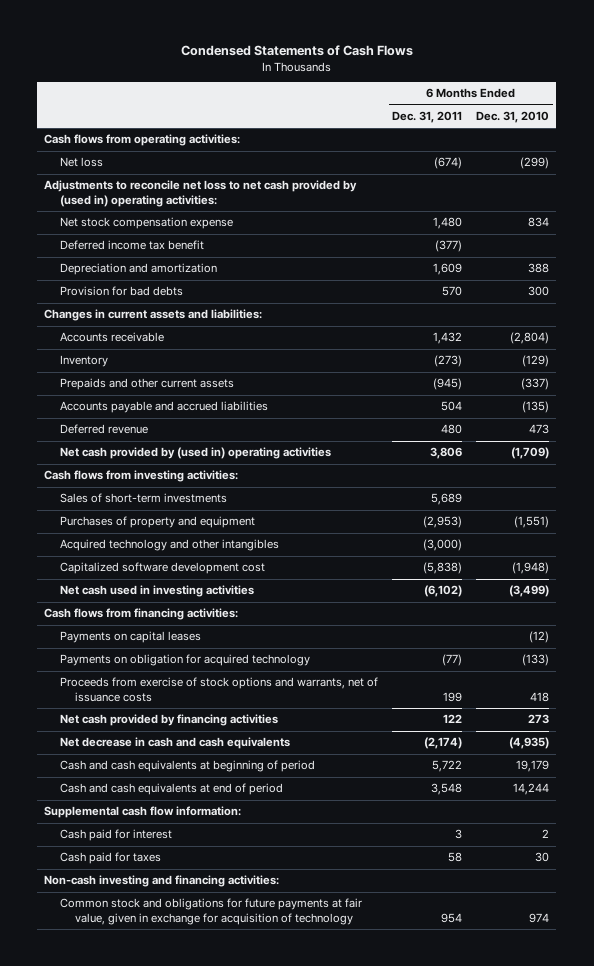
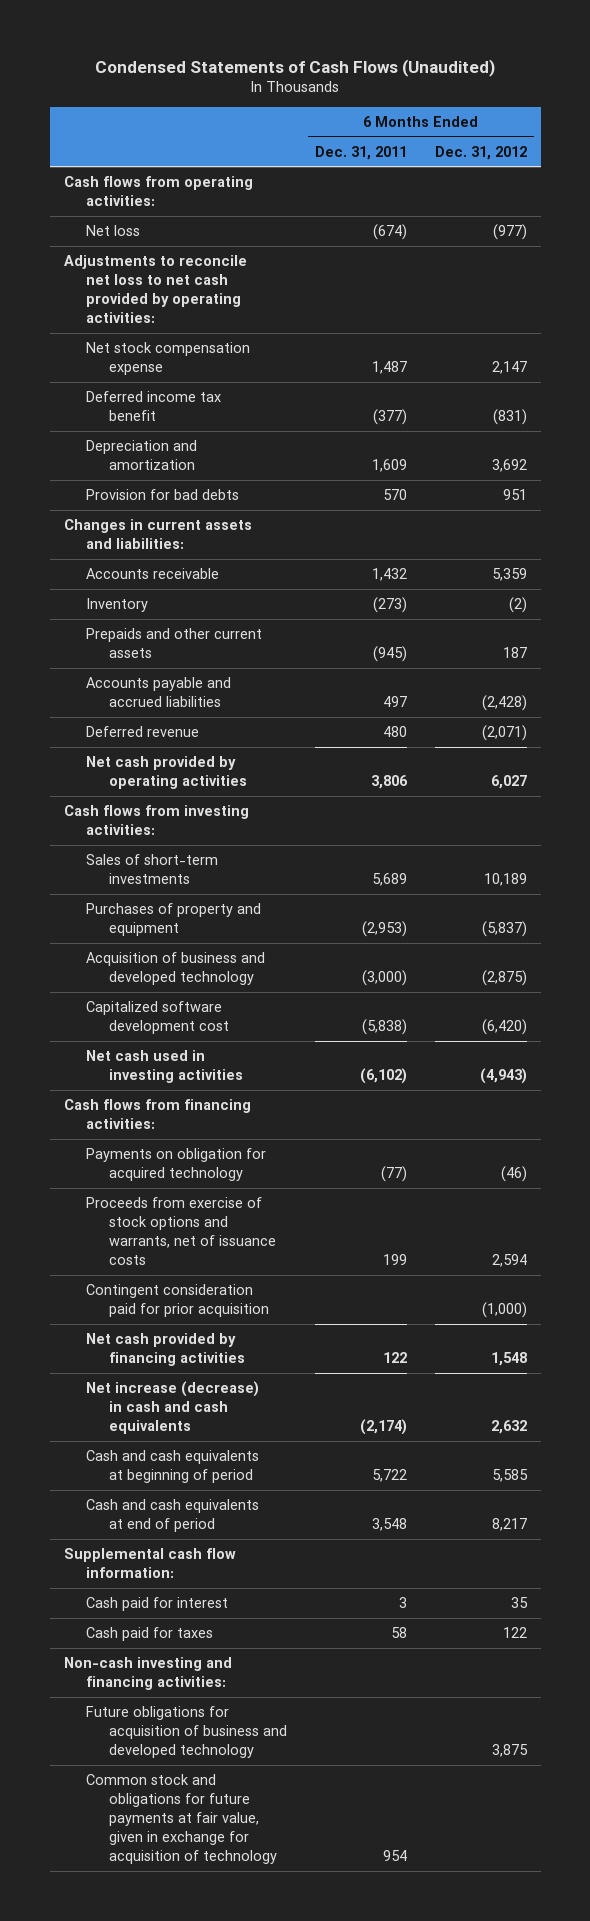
- Condensed Statements of Cash Flows
+ Condensed Statements of Cash Flows (Unaudited)
- | 6 Months Ended Dec. 31, 2011 | 6 Months Ended Dec. 31, 2010
+ | 6 Months Ended Dec. 31, 2011 | 6 Months Ended Dec. 31, 2012
- Adjustments to reconcile net loss to net cash provided by (used in) operating activities:
- Net stock compensation expense | 1,480 | 834
+ Adjustments to reconcile net loss to net cash provided by operating activities:
+ Net stock compensation expense | 1,487 | 2,147
- Accounts payable and accrued liabilities | 504 | (135)
+ Accounts payable and accrued liabilities | 497 | (2,428)
- Net cash provided by (used in) operating activities | 3,806 | (1,709)
+ Net cash provided by operating activities | 3,806 | 6,027
- Acquired technology and other intangibles | (3,000) |
+ Acquisition of business and developed technology | (3,000) | (2,875)
- Payments on capital leases | | (12)
+ Contingent consideration paid for prior acquisition | | (1,000)
- Net decrease in cash and cash equivalents | (2,174) | (4,935)
+ Net increase (decrease) in cash and cash equivalents | (2,174) | 2,632
+ Future obligations for acquisition of business and developed technology | | 3,875

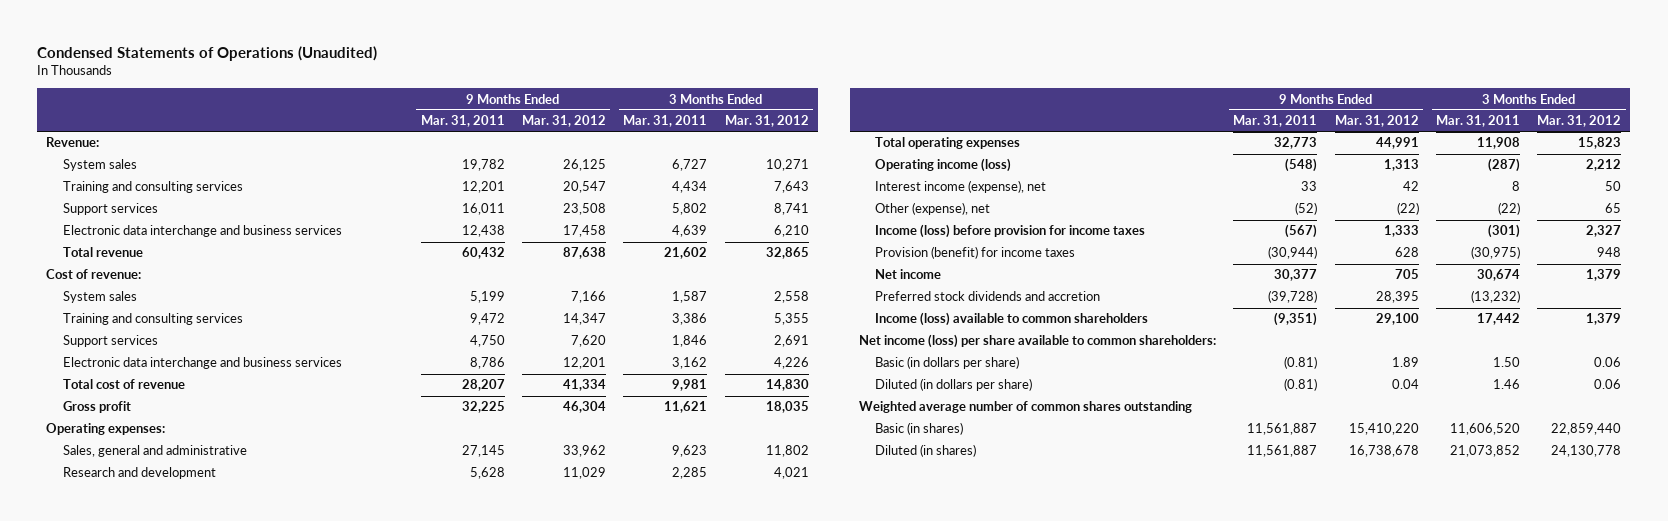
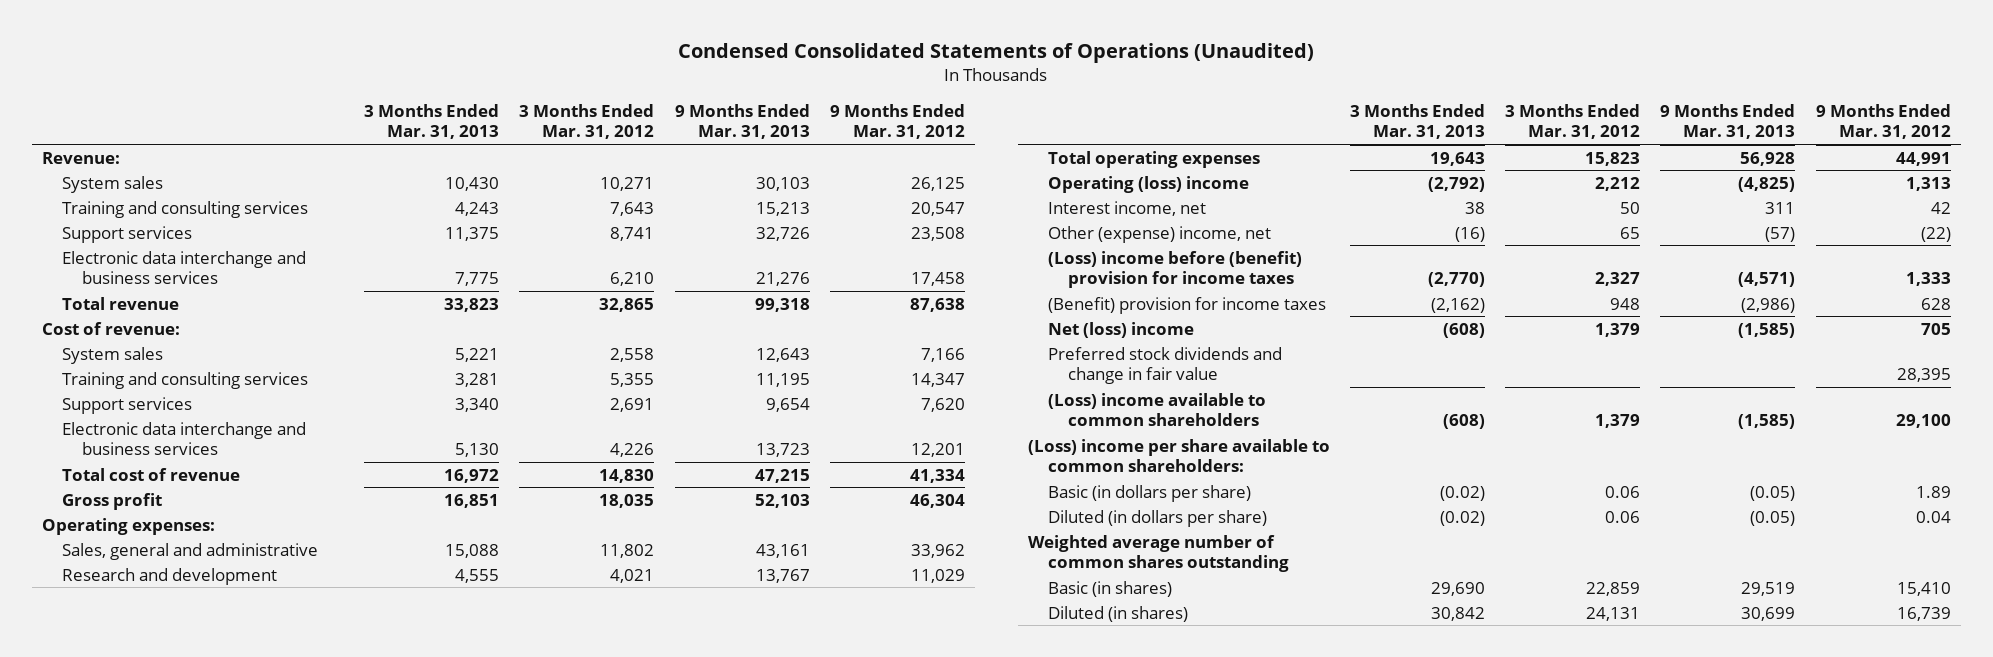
- Condensed Statements of Operations (Unaudited)
+ Condensed Consolidated Statements of Operations (Unaudited)
- | 9 Months Ended Mar. 31, 2011 | 9 Months Ended Mar. 31, 2012 | 3 Months Ended Mar. 31, 2011 | 3 Months Ended Mar. 31, 2012
+ | 3 Months Ended Mar. 31, 2013 | 3 Months Ended Mar. 31, 2012 | 9 Months Ended Mar. 31, 2013 | 9 Months Ended Mar. 31, 2012
- Operating income (loss) | (548) | 1,313 | (287) | 2,212
- Interest income (expense), net | 33 | 42 | 8 | 50
- Other (expense), net | (52) | (22) | (22) | 65
- Income (loss) before provision for income taxes | (567) | 1,333 | (301) | 2,327
- Provision (benefit) for income taxes | (30,944) | 628 | (30,975) | 948
- Net income | 30,377 | 705 | 30,674 | 1,379
- Preferred stock dividends and accretion | (39,728) | 28,395 | (13,232) |
- Income (loss) available to common shareholders | (9,351) | 29,100 | 17,442 | 1,379
- Net income (loss) per share available to common shareholders:
+ Operating (loss) income | (2,792) | 2,212 | (4,825) | 1,313
+ Interest income, net | 38 | 50 | 311 | 42
+ Other (expense) income, net | (16) | 65 | (57) | (22)
+ (Loss) income before (benefit) provision for income taxes | (2,770) | 2,327 | (4,571) | 1,333
+ (Benefit) provision for income taxes | (2,162) | 948 | (2,986) | 628
+ Net (loss) income | (608) | 1,379 | (1,585) | 705
+ Preferred stock dividends and change in fair value | | | | 28,395
+ (Loss) income available to common shareholders | (608) | 1,379 | (1,585) | 29,100
+ (Loss) income per share available to common shareholders:
- Basic (in shares) | 11,561,887 | 15,410,220 | 11,606,520 | 22,859,440
- Diluted (in shares) | 11,561,887 | 16,738,678 | 21,073,852 | 24,130,778
+ Basic (in shares) | 29,690 | 22,859 | 29,519 | 15,410
+ Diluted (in shares) | 30,842 | 24,131 | 30,699 | 16,739

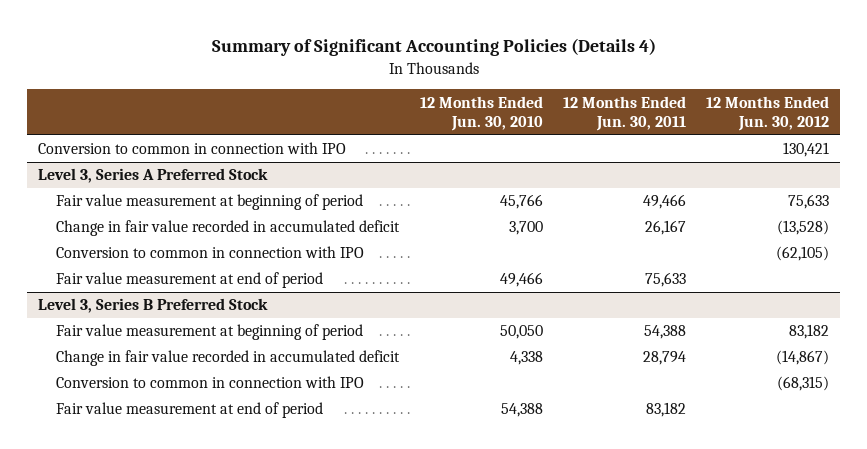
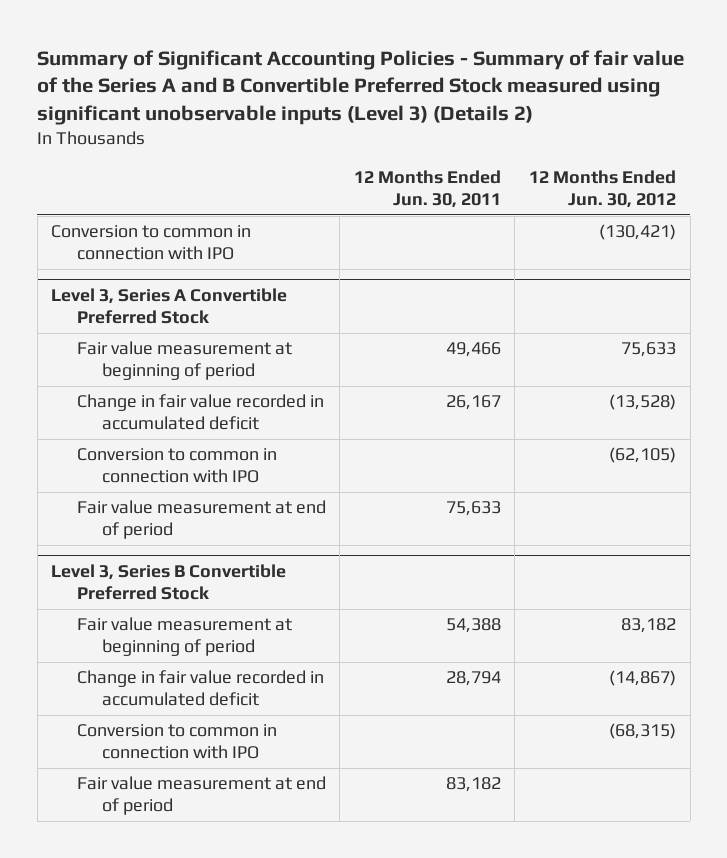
- Summary of Significant Accounting Policies (Details 4)
+ Summary of Significant Accounting Policies - Summary of fair value of the Series A and B Convertible Preferred Stock measured using significant unobservable inputs (Level 3) (Details 2)
- | 12 Months Ended Jun. 30, 2010 | 12 Months Ended Jun. 30, 2011 | 12 Months Ended Jun. 30, 2012
+ | 12 Months Ended Jun. 30, 2011 | 12 Months Ended Jun. 30, 2012
- Conversion to common in connection with IPO | | | 130,421
- Level 3, Series A Preferred Stock
+ Conversion to common in connection with IPO | | (130,421)
+ Level 3, Series A Convertible Preferred Stock
- Level 3, Series B Preferred Stock
+ Level 3, Series B Convertible Preferred Stock

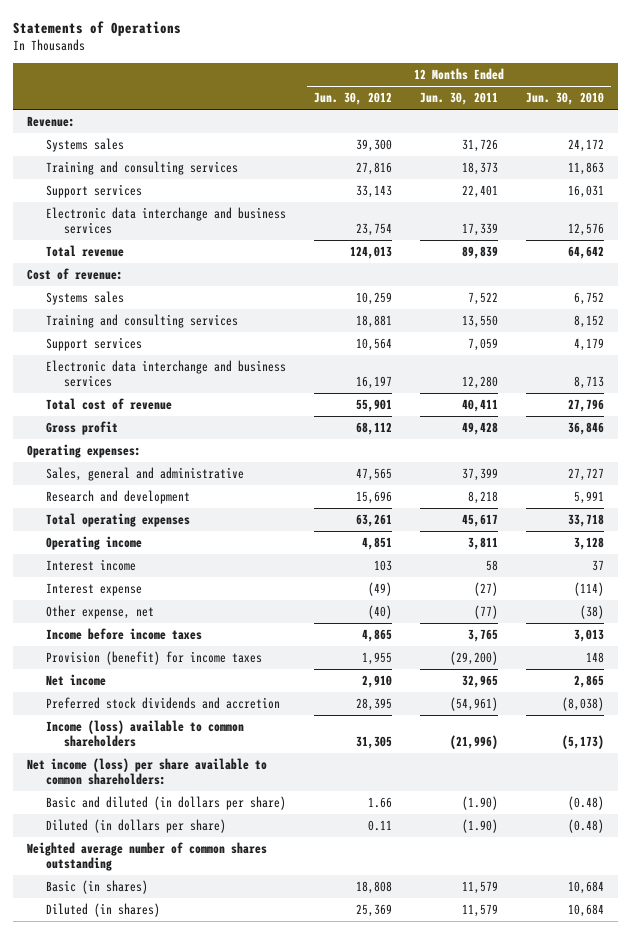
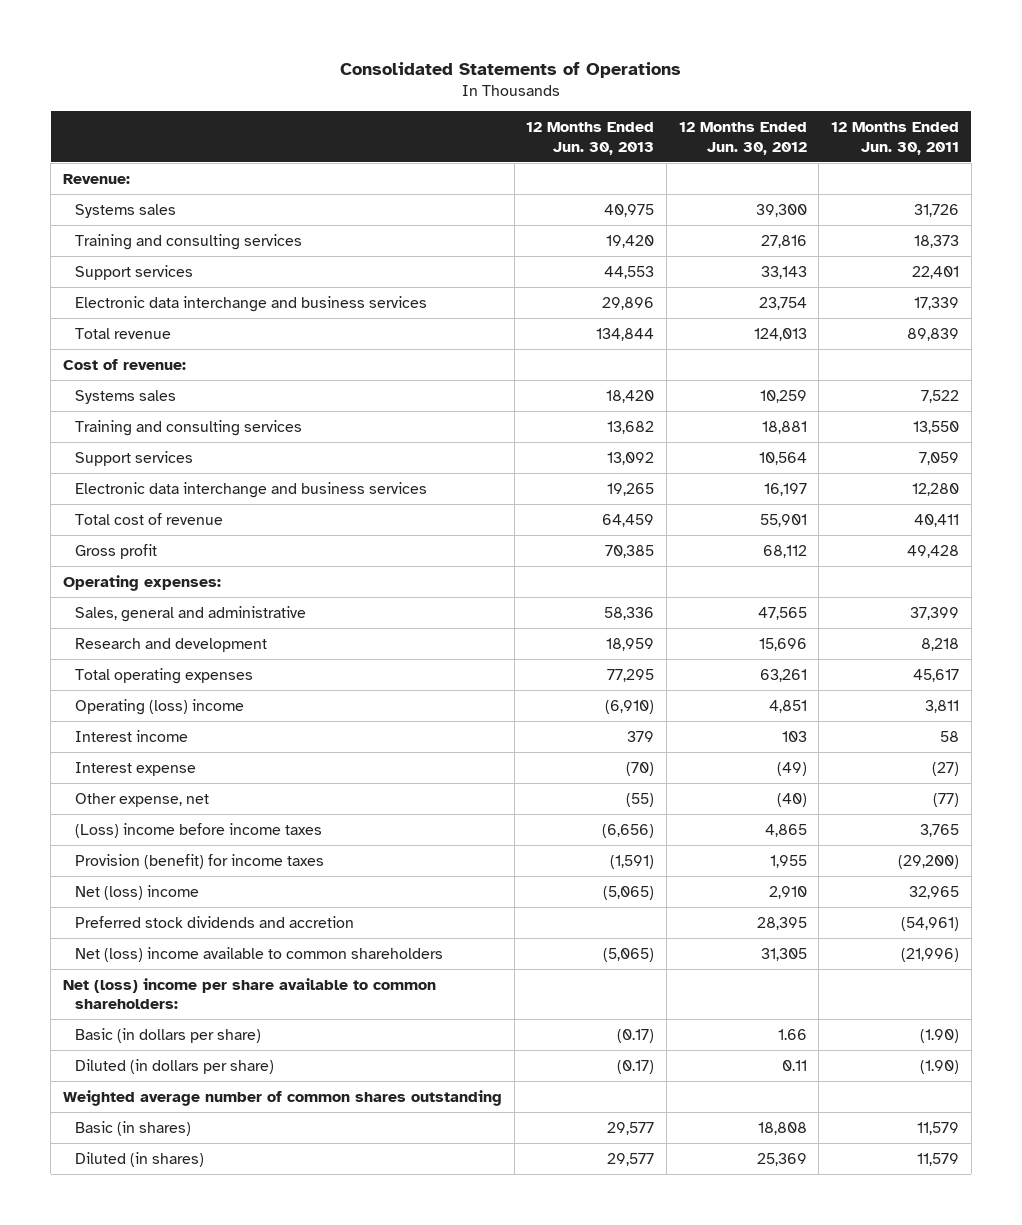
- Statements of Operations
+ Consolidated Statements of Operations
- | 12 Months Ended Jun. 30, 2012 | 12 Months Ended Jun. 30, 2011 | 12 Months Ended Jun. 30, 2010
+ | 12 Months Ended Jun. 30, 2013 | 12 Months Ended Jun. 30, 2012 | 12 Months Ended Jun. 30, 2011
- Operating income | 4,851 | 3,811 | 3,128
+ Operating (loss) income | (6,910) | 4,851 | 3,811
- Income before income taxes | 4,865 | 3,765 | 3,013
+ (Loss) income before income taxes | (6,656) | 4,865 | 3,765
- Net income | 2,910 | 32,965 | 2,865
+ Net (loss) income | (5,065) | 2,910 | 32,965
- Income (loss) available to common shareholders | 31,305 | (21,996) | (5,173)
- Net income (loss) per share available to common shareholders:
- Basic and diluted (in dollars per share) | 1.66 | (1.90) | (0.48)
+ Net (loss) income available to common shareholders | (5,065) | 31,305 | (21,996)
+ Net (loss) income per share available to common shareholders:
+ Basic (in dollars per share) | (0.17) | 1.66 | (1.90)

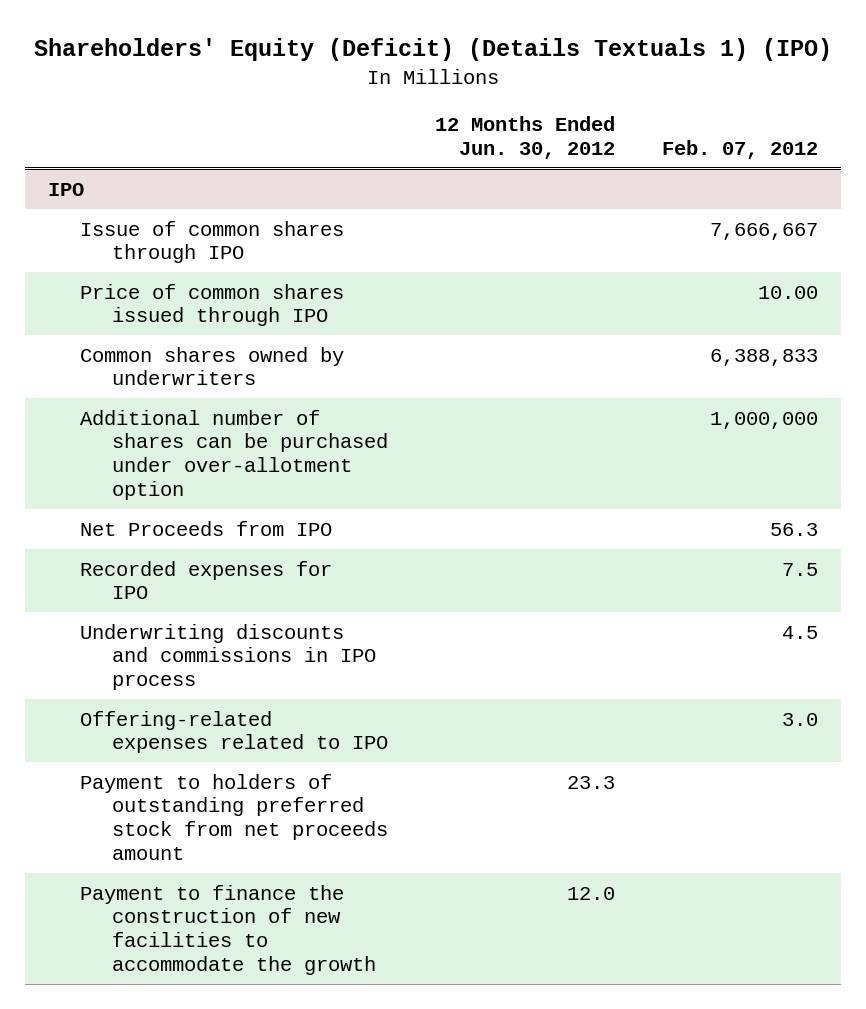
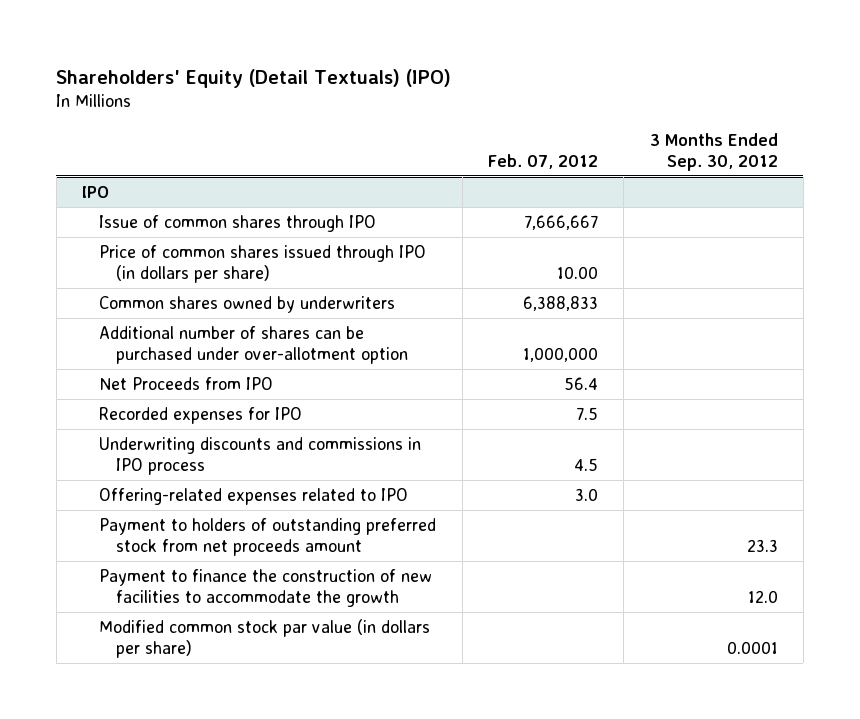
- Shareholders' Equity (Deficit) (Details Textuals 1) (IPO)
+ Shareholders' Equity (Detail Textuals) (IPO)
- | 12 Months Ended Jun. 30, 2012 | Feb. 07, 2012
+ | Feb. 07, 2012 | 3 Months Ended Sep. 30, 2012
@ IPO
- Price of common shares issued through IPO | | 10.00
+ Price of common shares issued through IPO (in dollars per share) | 10.00 |
- Net Proceeds from IPO | | 56.3
+ Net Proceeds from IPO | 56.4 |
+ Modified common stock par value (in dollars per share) | | 0.0001

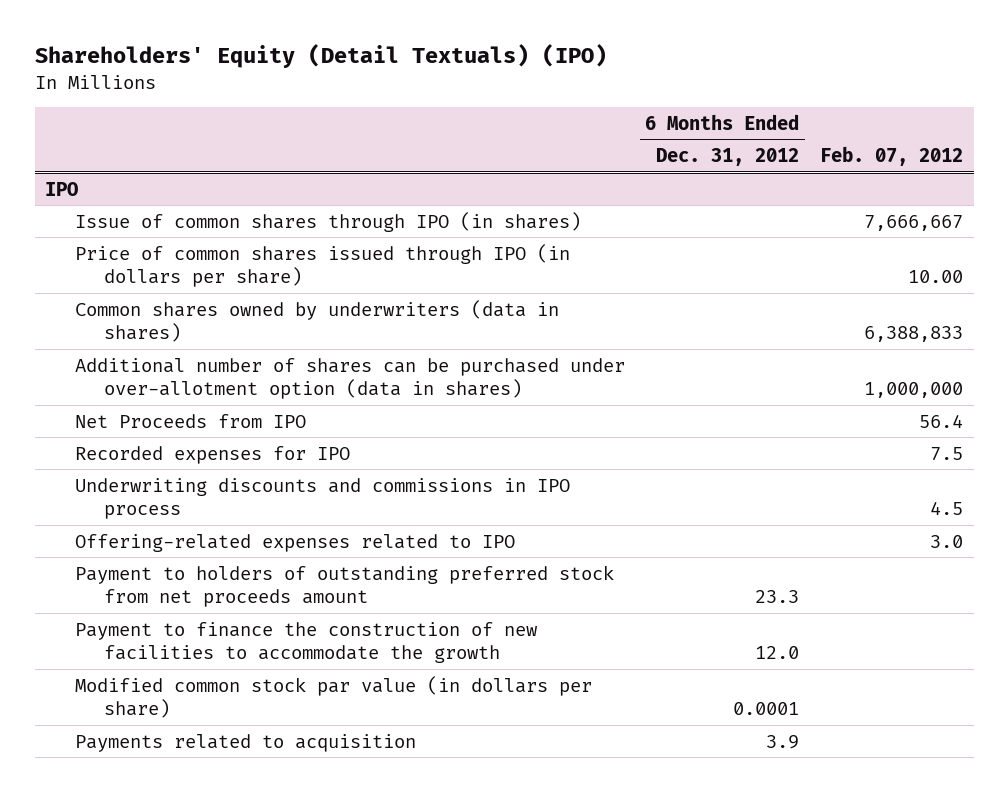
- | Feb. 07, 2012 | 3 Months Ended Sep. 30, 2012
+ | 6 Months Ended Dec. 31, 2012 | Feb. 07, 2012
@ IPO
- Issue of common shares through IPO | 7,666,667 |
+ Issue of common shares through IPO (in shares) | | 7,666,667
- Common shares owned by underwriters | 6,388,833 |
- Additional number of shares can be purchased under over-allotment option | 1,000,000 |
+ Common shares owned by underwriters (data in shares) | | 6,388,833
+ Additional number of shares can be purchased under over-allotment option (data in shares) | | 1,000,000
+ Payments related to acquisition | 3.9 |

